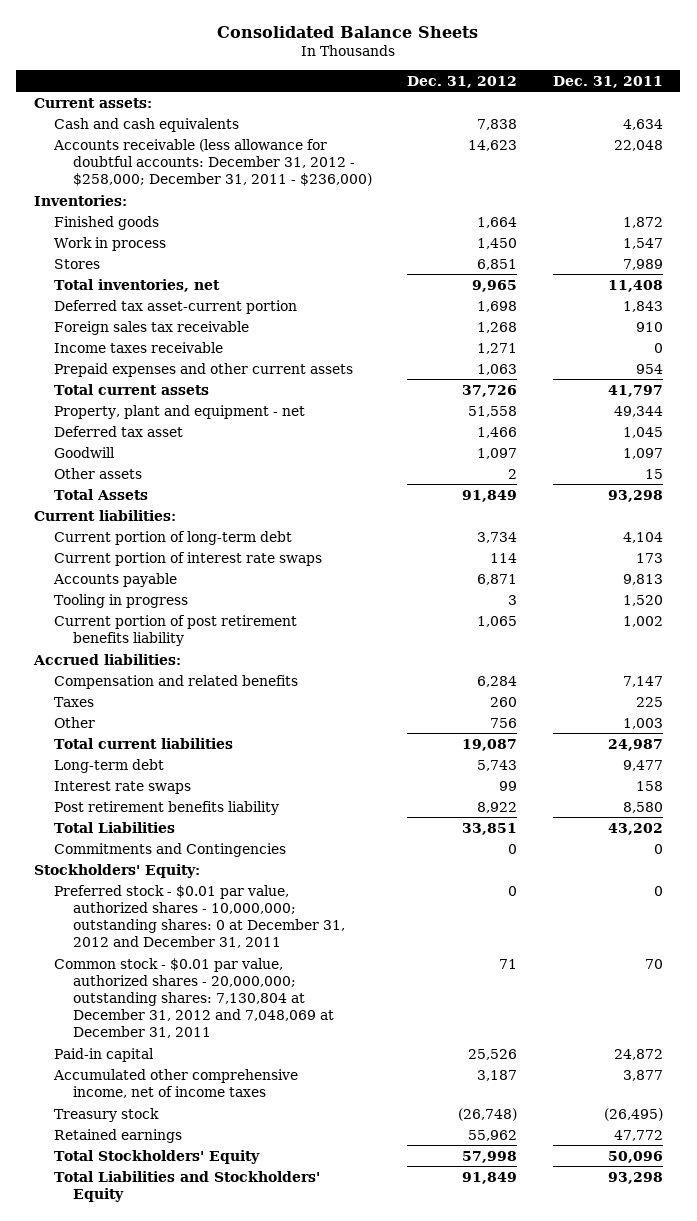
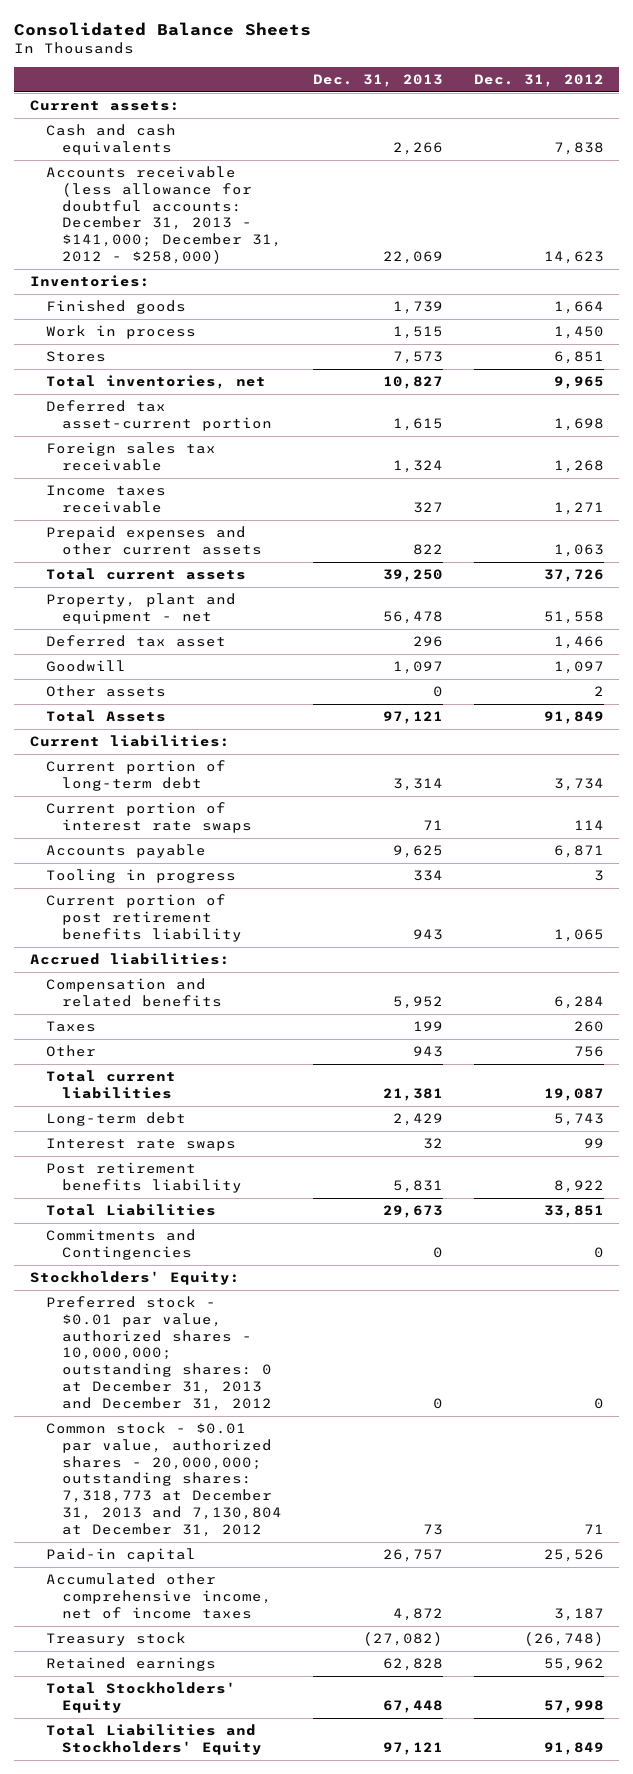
- | Dec. 31, 2012 | Dec. 31, 2011
+ | Dec. 31, 2013 | Dec. 31, 2012
- Accounts receivable (less allowance for doubtful accounts: December 31, 2012 - $258,000; December 31, 2011 - $236,000) | 14,623 | 22,048
+ Accounts receivable (less allowance for doubtful accounts: December 31, 2013 - $141,000; December 31, 2012 - $258,000) | 22,069 | 14,623
- Preferred stock - $0.01 par value, authorized shares - 10,000,000; outstanding shares: 0 at December 31, 2012 and December 31, 2011 | 0 | 0
- Common stock - $0.01 par value, authorized shares - 20,000,000; outstanding shares: 7,130,804 at December 31, 2012 and 7,048,069 at December 31, 2011 | 71 | 70
+ Preferred stock - $0.01 par value, authorized shares - 10,000,000; outstanding shares: 0 at December 31, 2013 and December 31, 2012 | 0 | 0
+ Common stock - $0.01 par value, authorized shares - 20,000,000; outstanding shares: 7,318,773 at December 31, 2013 and 7,130,804 at December 31, 2012 | 73 | 71

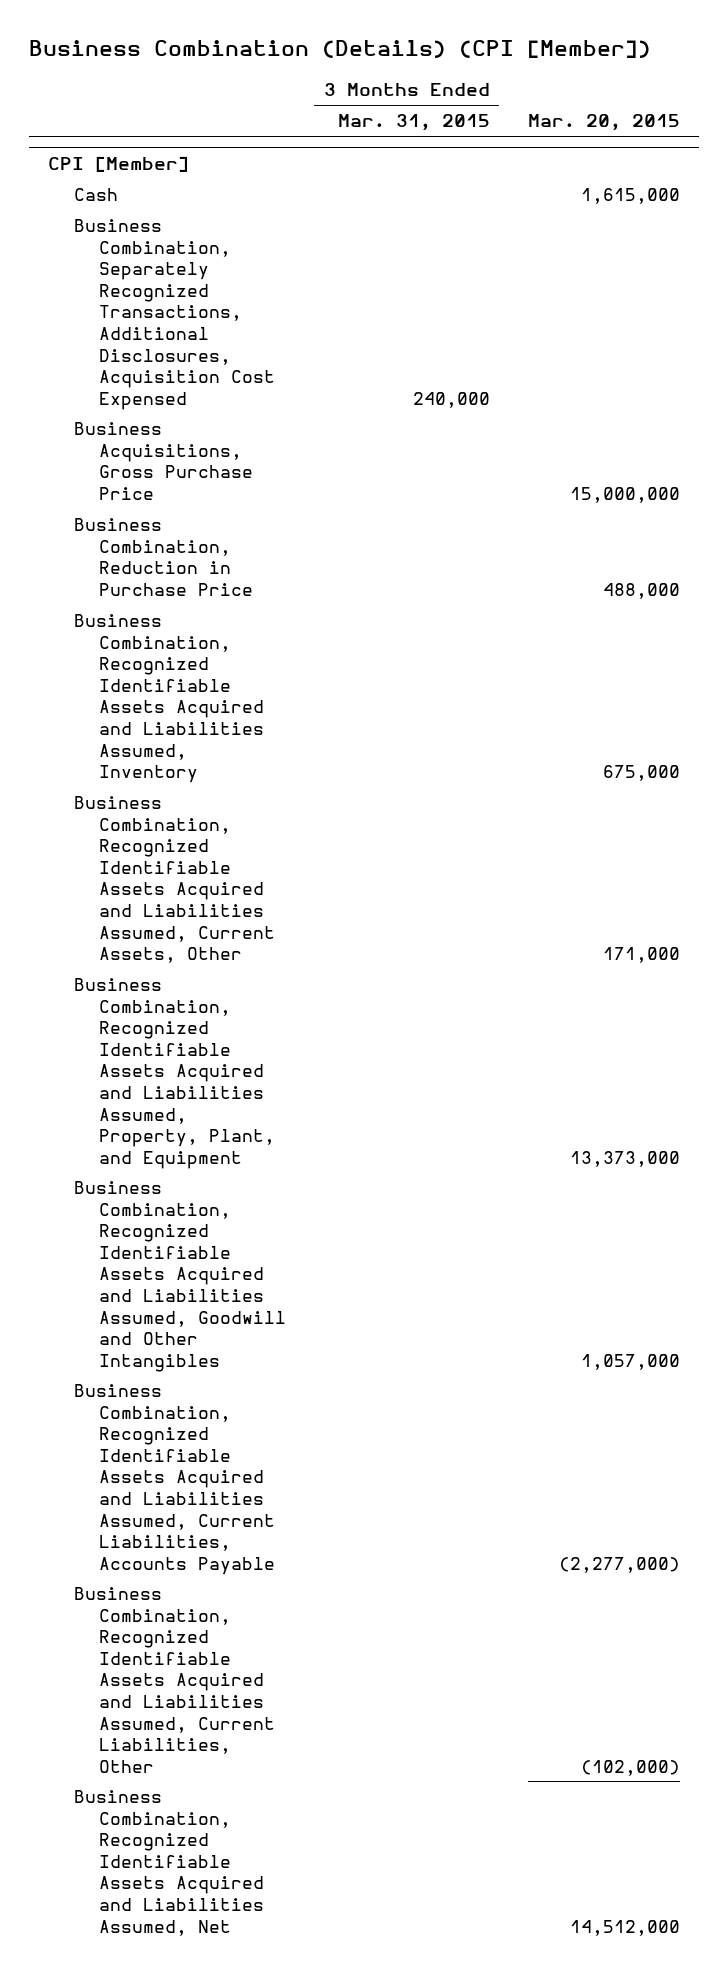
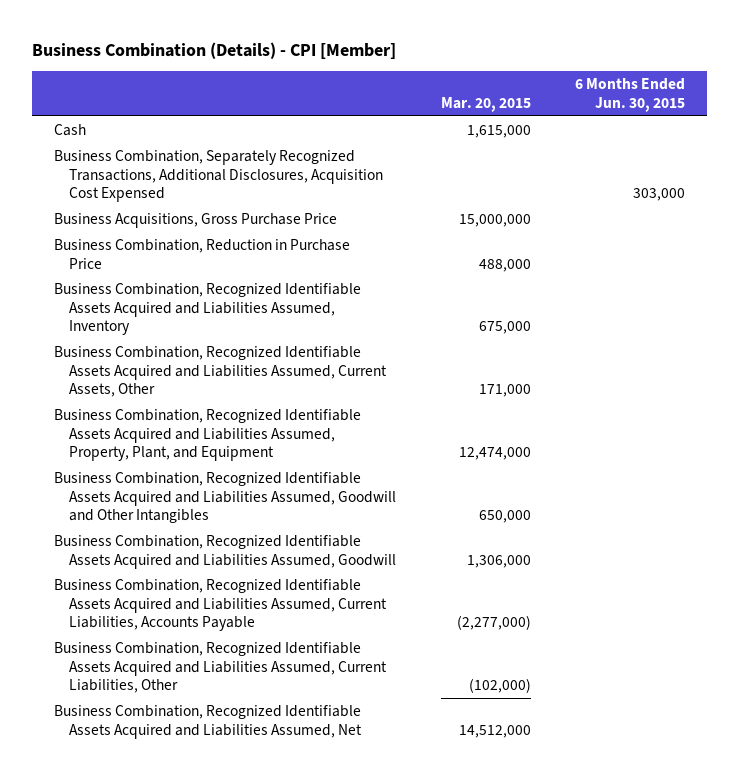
- Business Combination (Details) (CPI [Member])
+ Business Combination (Details) - CPI [Member]
- | 3 Months Ended Mar. 31, 2015 | Mar. 20, 2015
+ | Mar. 20, 2015 | 6 Months Ended Jun. 30, 2015
- CPI [Member]
- Business Combination, Recognized Identifiable Assets Acquired and Liabilities Assumed, Property, Plant, and Equipment | | 13,373,000
- Business Combination, Recognized Identifiable Assets Acquired and Liabilities Assumed, Goodwill and Other Intangibles | | 1,057,000
+ Business Combination, Recognized Identifiable Assets Acquired and Liabilities Assumed, Property, Plant, and Equipment | 12,474,000 |
+ Business Combination, Recognized Identifiable Assets Acquired and Liabilities Assumed, Goodwill and Other Intangibles | 650,000 |
+ Business Combination, Recognized Identifiable Assets Acquired and Liabilities Assumed, Goodwill | 1,306,000 |

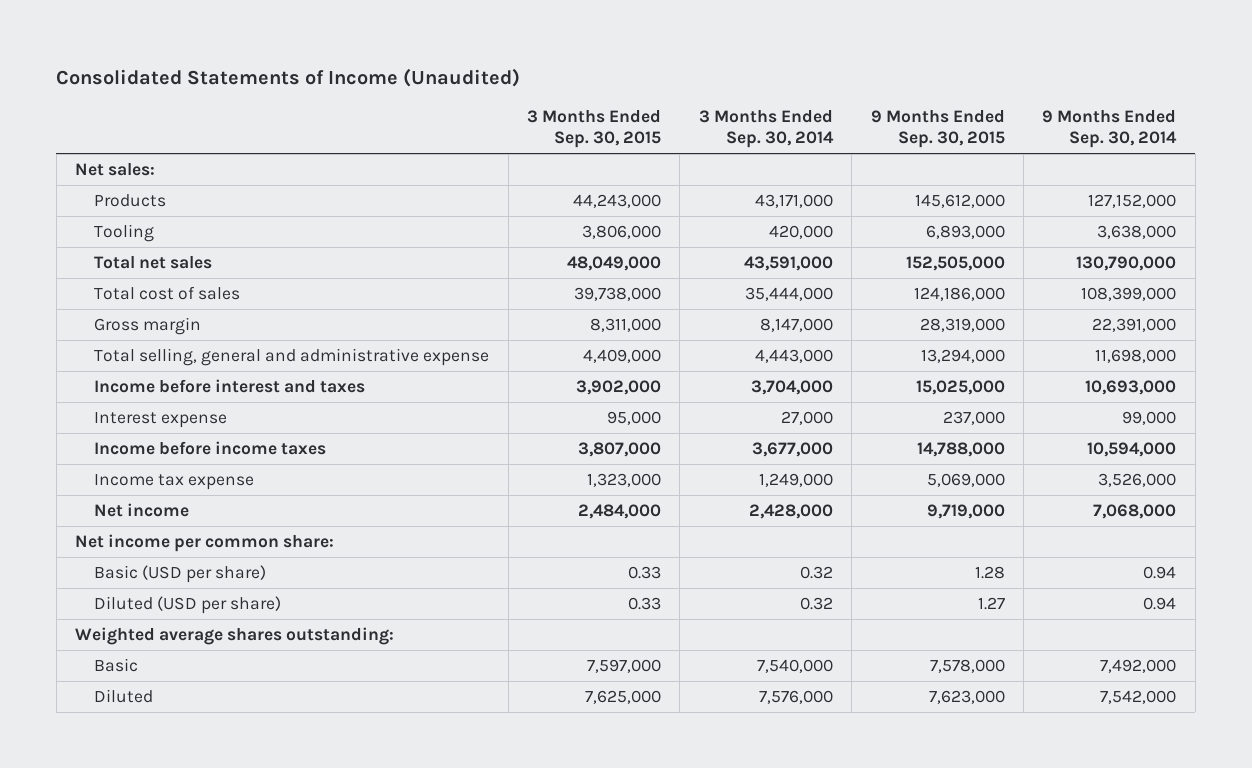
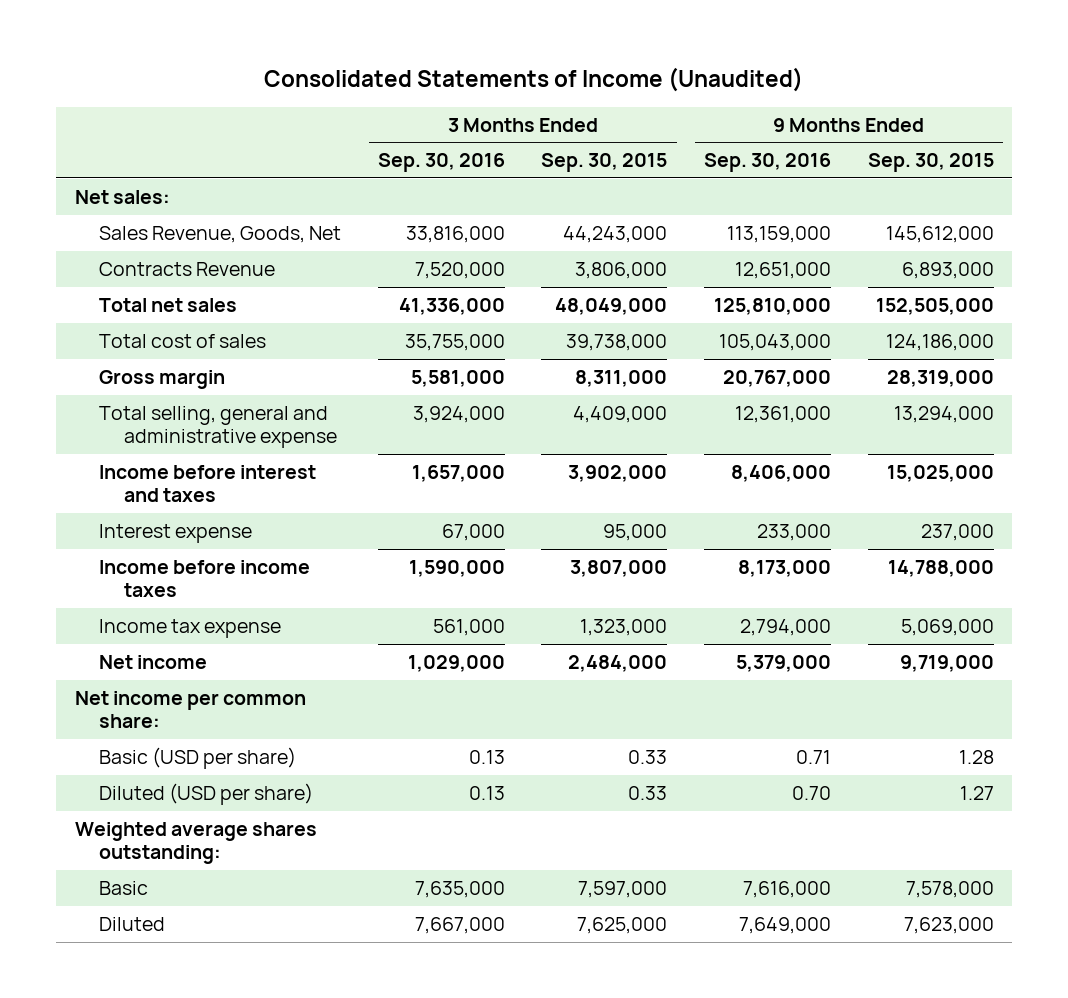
- | 3 Months Ended Sep. 30, 2015 | 3 Months Ended Sep. 30, 2014 | 9 Months Ended Sep. 30, 2015 | 9 Months Ended Sep. 30, 2014
+ | 3 Months Ended Sep. 30, 2016 | 3 Months Ended Sep. 30, 2015 | 9 Months Ended Sep. 30, 2016 | 9 Months Ended Sep. 30, 2015
- Products | 44,243,000 | 43,171,000 | 145,612,000 | 127,152,000
- Tooling | 3,806,000 | 420,000 | 6,893,000 | 3,638,000
+ Sales Revenue, Goods, Net | 33,816,000 | 44,243,000 | 113,159,000 | 145,612,000
+ Contracts Revenue | 7,520,000 | 3,806,000 | 12,651,000 | 6,893,000

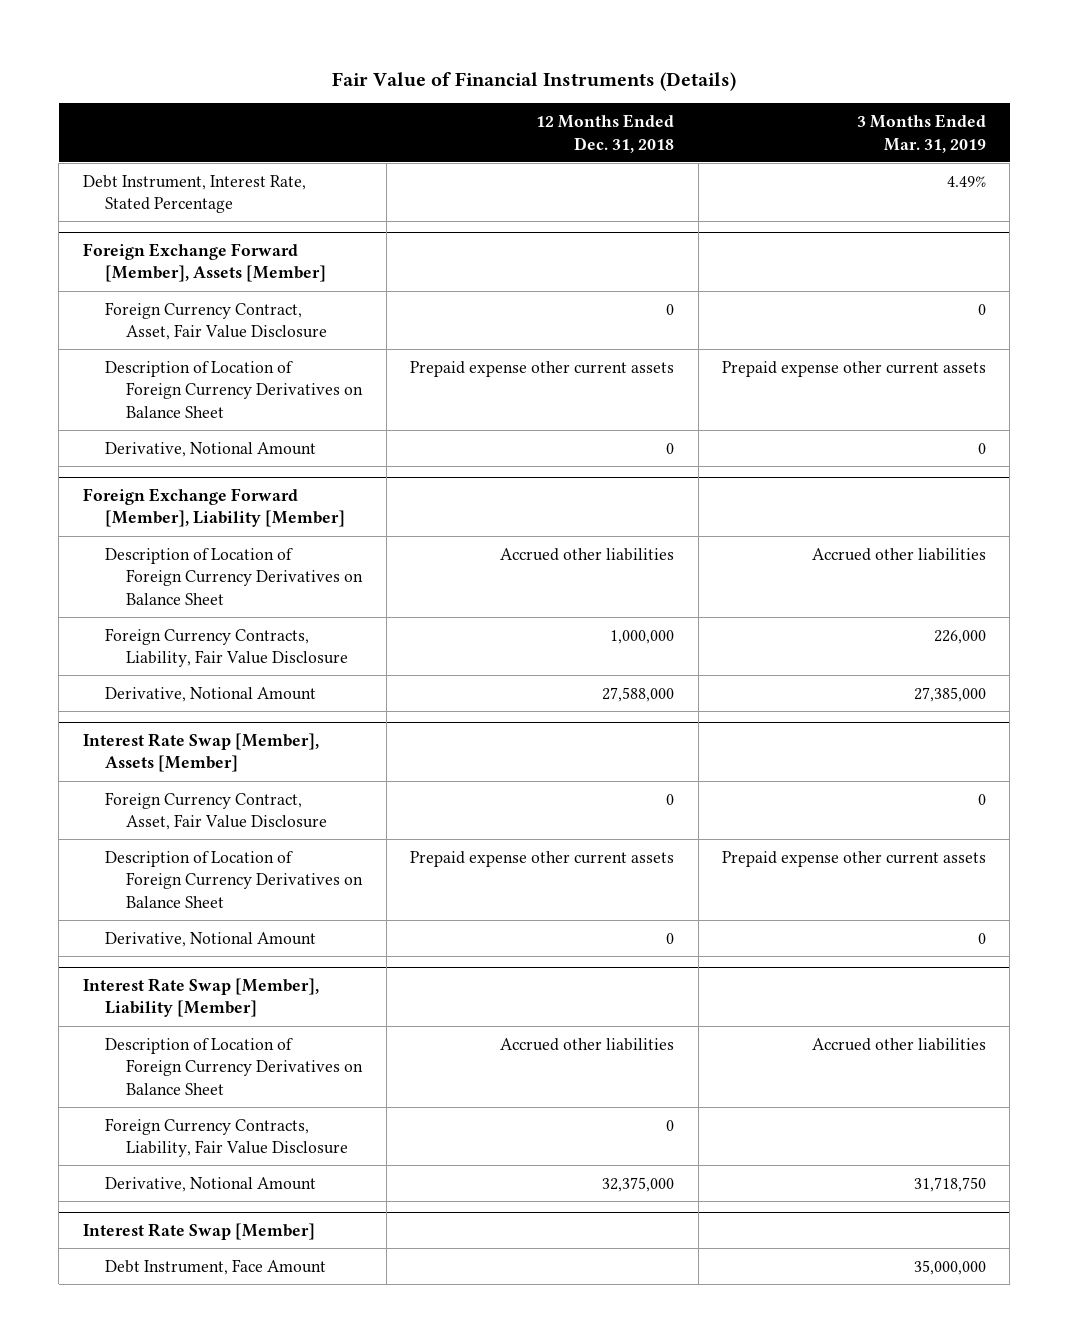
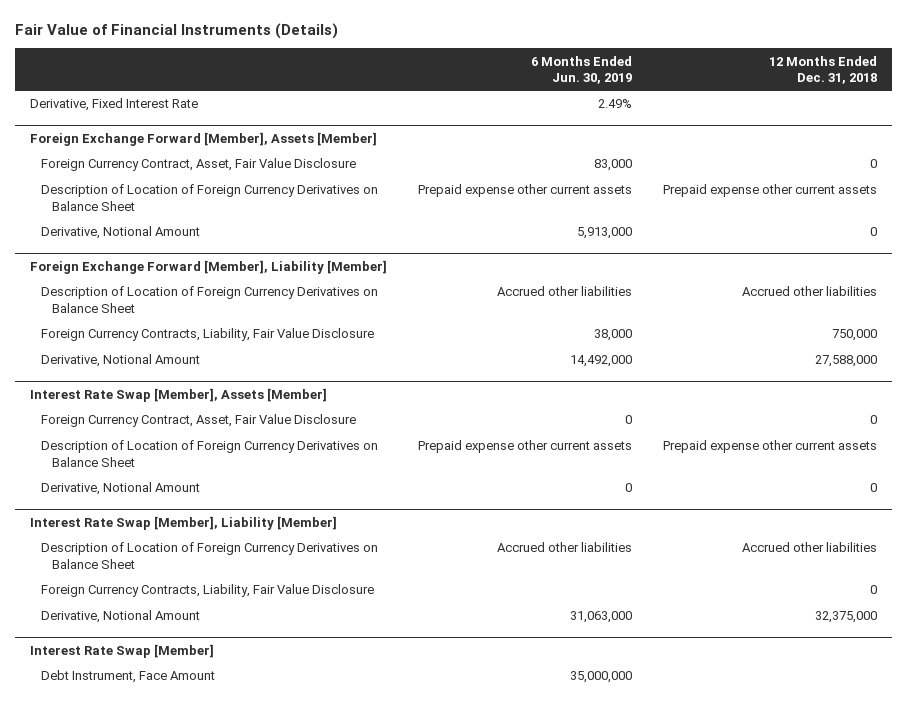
- | 12 Months Ended Dec. 31, 2018 | 3 Months Ended Mar. 31, 2019
+ | 6 Months Ended Jun. 30, 2019 | 12 Months Ended Dec. 31, 2018
- Debt Instrument, Interest Rate, Stated Percentage | | 4.49%
+ Derivative, Fixed Interest Rate | 2.49% |
@ Foreign Exchange Forward [Member], Liability [Member]
- Foreign Currency Contracts, Liability, Fair Value Disclosure | 1,000,000 | 226,000
+ Foreign Currency Contracts, Liability, Fair Value Disclosure | 38,000 | 750,000

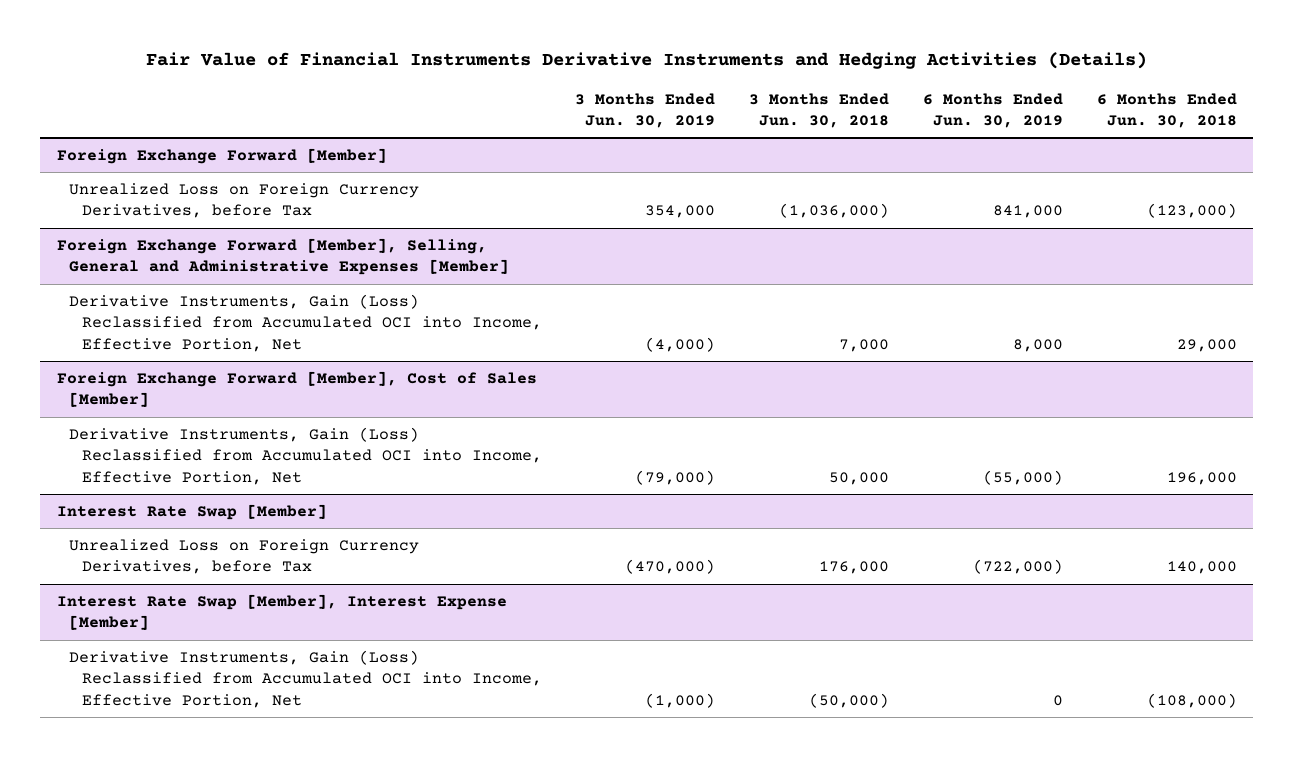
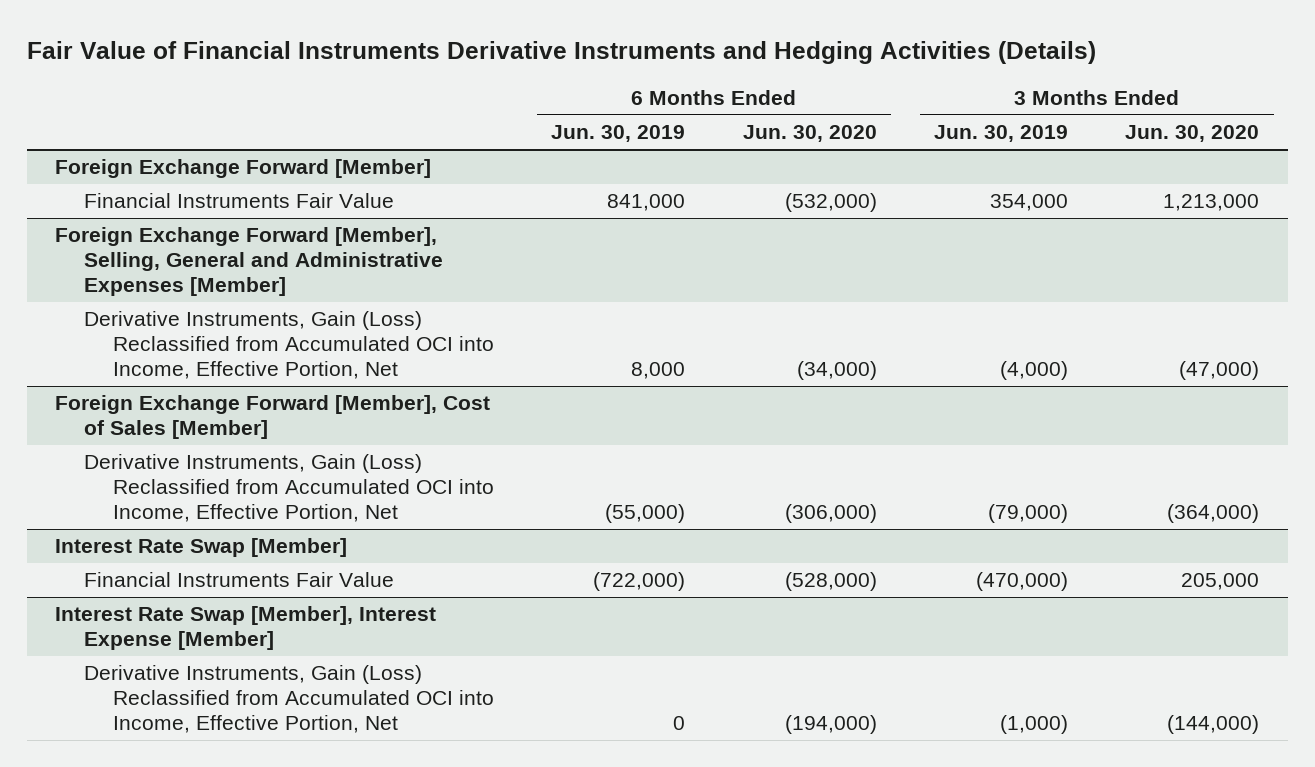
- | 3 Months Ended Jun. 30, 2019 | 3 Months Ended Jun. 30, 2018 | 6 Months Ended Jun. 30, 2019 | 6 Months Ended Jun. 30, 2018
+ | 6 Months Ended Jun. 30, 2019 | 6 Months Ended Jun. 30, 2020 | 3 Months Ended Jun. 30, 2019 | 3 Months Ended Jun. 30, 2020
@ Foreign Exchange Forward [Member]
- Unrealized Loss on Foreign Currency Derivatives, before Tax | 354,000 | (1,036,000) | 841,000 | (123,000)
+ Financial Instruments Fair Value | 841,000 | (532,000) | 354,000 | 1,213,000
@ Interest Rate Swap [Member]
- Unrealized Loss on Foreign Currency Derivatives, before Tax | (470,000) | 176,000 | (722,000) | 140,000
+ Financial Instruments Fair Value | (722,000) | (528,000) | (470,000) | 205,000

